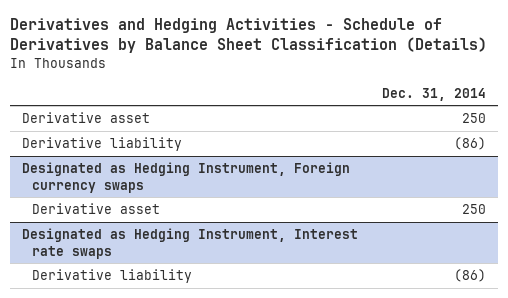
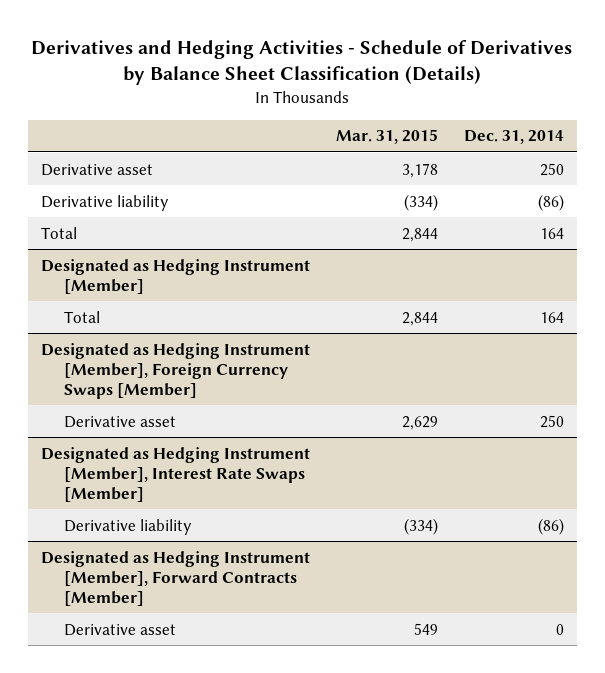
- | Dec. 31, 2014
+ | Mar. 31, 2015 | Dec. 31, 2014
- Designated as Hedging Instrument, Foreign currency swaps
+ Total | 2,844 | 164
+ Designated as Hedging Instrument [Member]
+ Total | 2,844 | 164
+ Designated as Hedging Instrument [Member], Foreign Currency Swaps [Member]
- Designated as Hedging Instrument, Interest rate swaps
+ Designated as Hedging Instrument [Member], Interest Rate Swaps [Member]
+ Designated as Hedging Instrument [Member], Forward Contracts [Member]
+ Derivative asset | 549 | 0

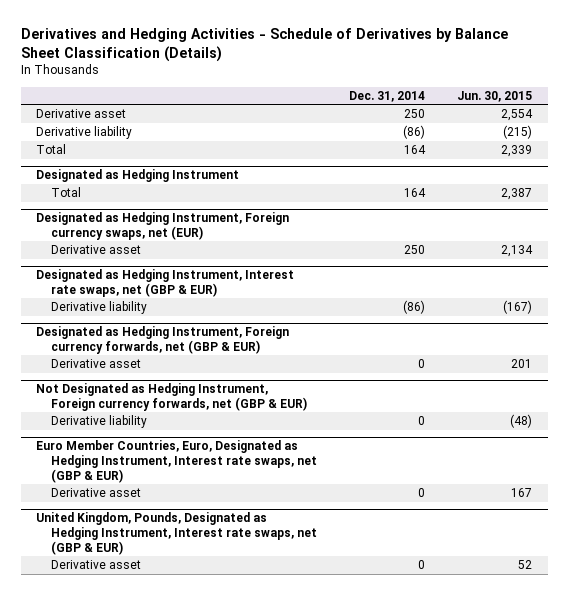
- | Mar. 31, 2015 | Dec. 31, 2014
+ | Dec. 31, 2014 | Jun. 30, 2015
- Designated as Hedging Instrument [Member]
+ Designated as Hedging Instrument
- Designated as Hedging Instrument [Member], Foreign Currency Swaps [Member]
+ Designated as Hedging Instrument, Foreign currency swaps, net (EUR)
- Designated as Hedging Instrument [Member], Interest Rate Swaps [Member]
+ Designated as Hedging Instrument, Interest rate swaps, net (GBP & EUR)
- Designated as Hedging Instrument [Member], Forward Contracts [Member]
+ Designated as Hedging Instrument, Foreign currency forwards, net (GBP & EUR)
+ Not Designated as Hedging Instrument, Foreign currency forwards, net (GBP & EUR)
+ Derivative liability | 0 | (48)
+ Euro Member Countries, Euro, Designated as Hedging Instrument, Interest rate swaps, net (GBP & EUR)
+ Derivative asset | 0 | 167
+ United Kingdom, Pounds, Designated as Hedging Instrument, Interest rate swaps, net (GBP & EUR)
+ Derivative asset | 0 | 52

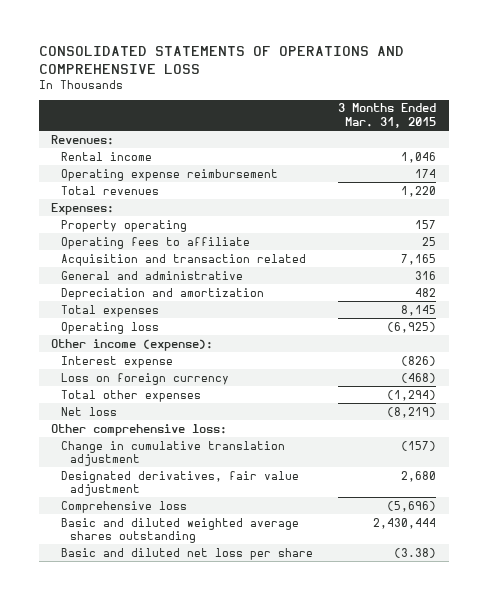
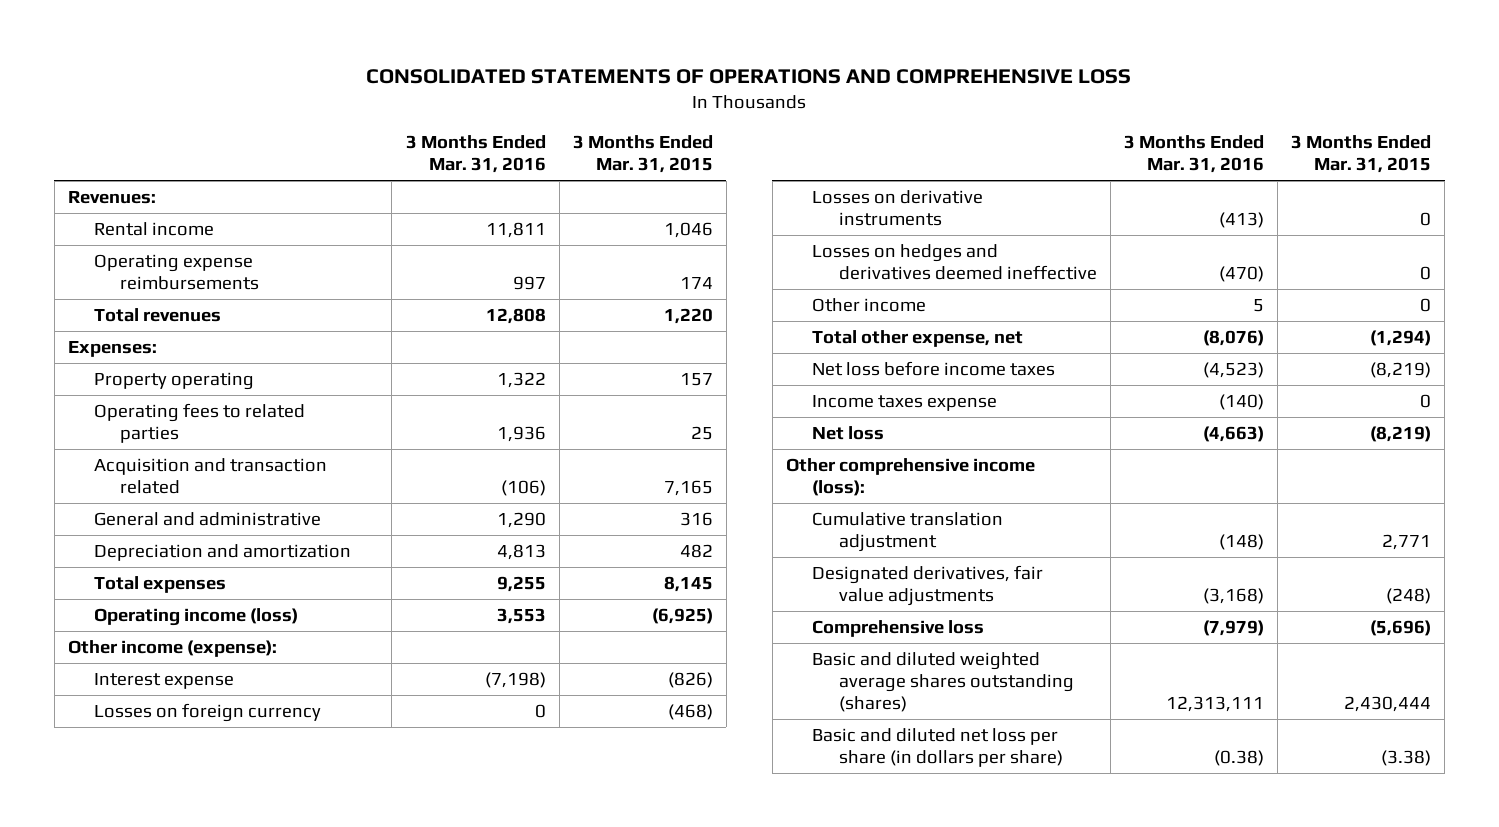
- | 3 Months Ended Mar. 31, 2015
+ | 3 Months Ended Mar. 31, 2016 | 3 Months Ended Mar. 31, 2015
- Operating expense reimbursement | 174
+ Operating expense reimbursements | 997 | 174
- Operating fees to affiliate | 25
+ Operating fees to related parties | 1,936 | 25
- Operating loss | (6,925)
+ Operating income (loss) | 3,553 | (6,925)
- Loss on foreign currency | (468)
- Total other expenses | (1,294)
+ Losses on foreign currency | 0 | (468)
+ Losses on derivative instruments | (413) | 0
+ Losses on hedges and derivatives deemed ineffective | (470) | 0
+ Other income | 5 | 0
+ Total other expense, net | (8,076) | (1,294)
+ Net loss before income taxes | (4,523) | (8,219)
+ Income taxes expense | (140) | 0
- Other comprehensive loss:
- Change in cumulative translation adjustment | (157)
- Designated derivatives, fair value adjustment | 2,680
+ Other comprehensive income (loss):
+ Cumulative translation adjustment | (148) | 2,771
+ Designated derivatives, fair value adjustments | (3,168) | (248)
- Basic and diluted weighted average shares outstanding | 2,430,444
- Basic and diluted net loss per share | (3.38)
+ Basic and diluted weighted average shares outstanding (shares) | 12,313,111 | 2,430,444
+ Basic and diluted net loss per share (in dollars per share) | (0.38) | (3.38)

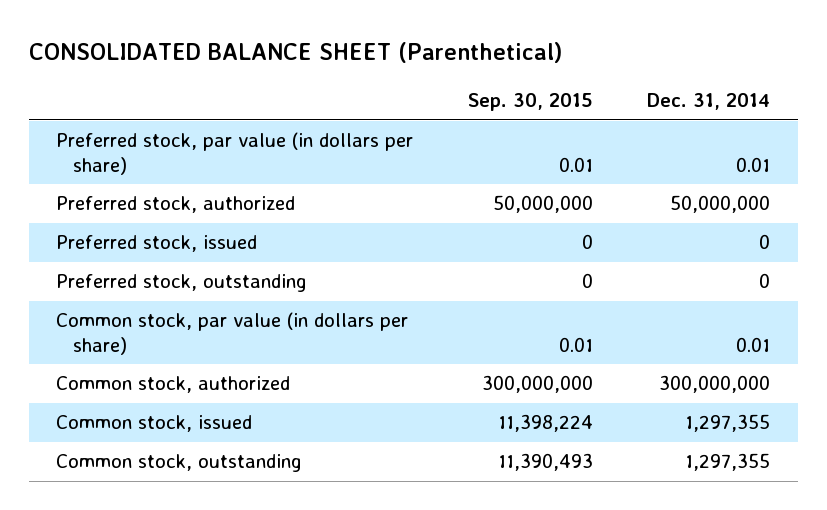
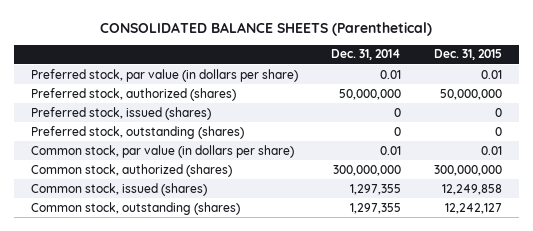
- CONSOLIDATED BALANCE SHEET (Parenthetical)
+ CONSOLIDATED BALANCE SHEETS (Parenthetical)
- | Sep. 30, 2015 | Dec. 31, 2014
+ | Dec. 31, 2014 | Dec. 31, 2015
- Preferred stock, authorized | 50,000,000 | 50,000,000
- Preferred stock, issued | 0 | 0
- Preferred stock, outstanding | 0 | 0
+ Preferred stock, authorized (shares) | 50,000,000 | 50,000,000
+ Preferred stock, issued (shares) | 0 | 0
+ Preferred stock, outstanding (shares) | 0 | 0
- Common stock, authorized | 300,000,000 | 300,000,000
- Common stock, issued | 11,398,224 | 1,297,355
- Common stock, outstanding | 11,390,493 | 1,297,355
+ Common stock, authorized (shares) | 300,000,000 | 300,000,000
+ Common stock, issued (shares) | 1,297,355 | 12,249,858
+ Common stock, outstanding (shares) | 1,297,355 | 12,242,127

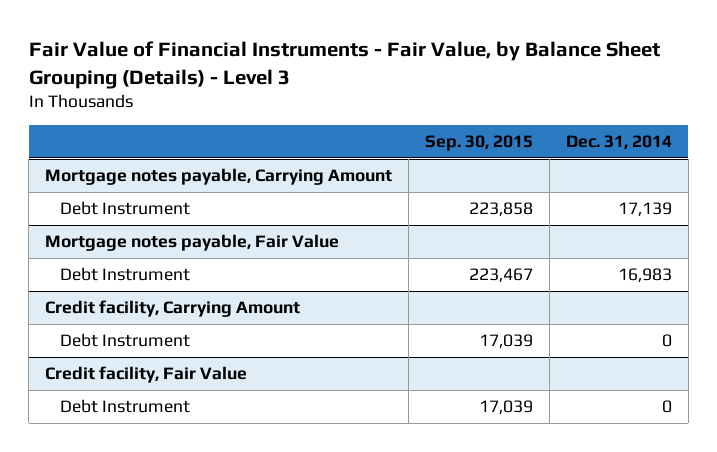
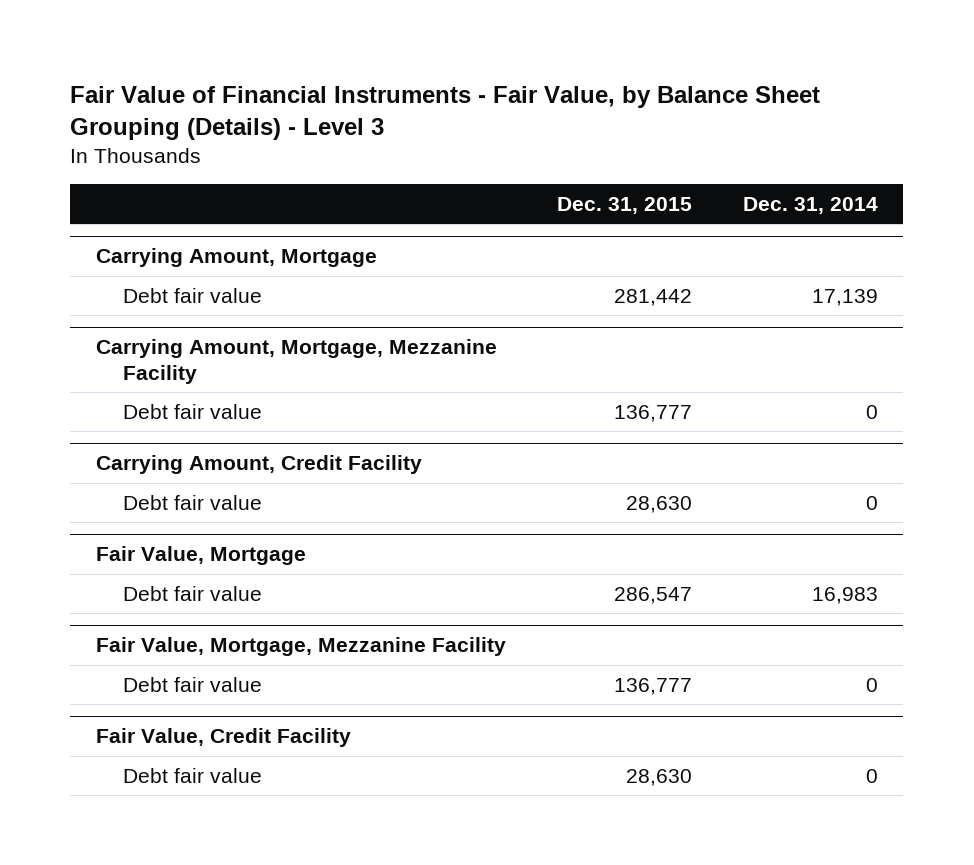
- | Sep. 30, 2015 | Dec. 31, 2014
+ | Dec. 31, 2015 | Dec. 31, 2014
- Mortgage notes payable, Carrying Amount
- Debt Instrument | 223,858 | 17,139
- Mortgage notes payable, Fair Value
- Debt Instrument | 223,467 | 16,983
- Credit facility, Carrying Amount
- Debt Instrument | 17,039 | 0
- Credit facility, Fair Value
- Debt Instrument | 17,039 | 0
+ Carrying Amount, Mortgage
+ Debt fair value | 281,442 | 17,139
+ Carrying Amount, Mortgage, Mezzanine Facility
+ Debt fair value | 136,777 | 0
+ Carrying Amount, Credit Facility
+ Debt fair value | 28,630 | 0
+ Fair Value, Mortgage
+ Debt fair value | 286,547 | 16,983
+ Fair Value, Mortgage, Mezzanine Facility
+ Debt fair value | 136,777 | 0
+ Fair Value, Credit Facility
+ Debt fair value | 28,630 | 0

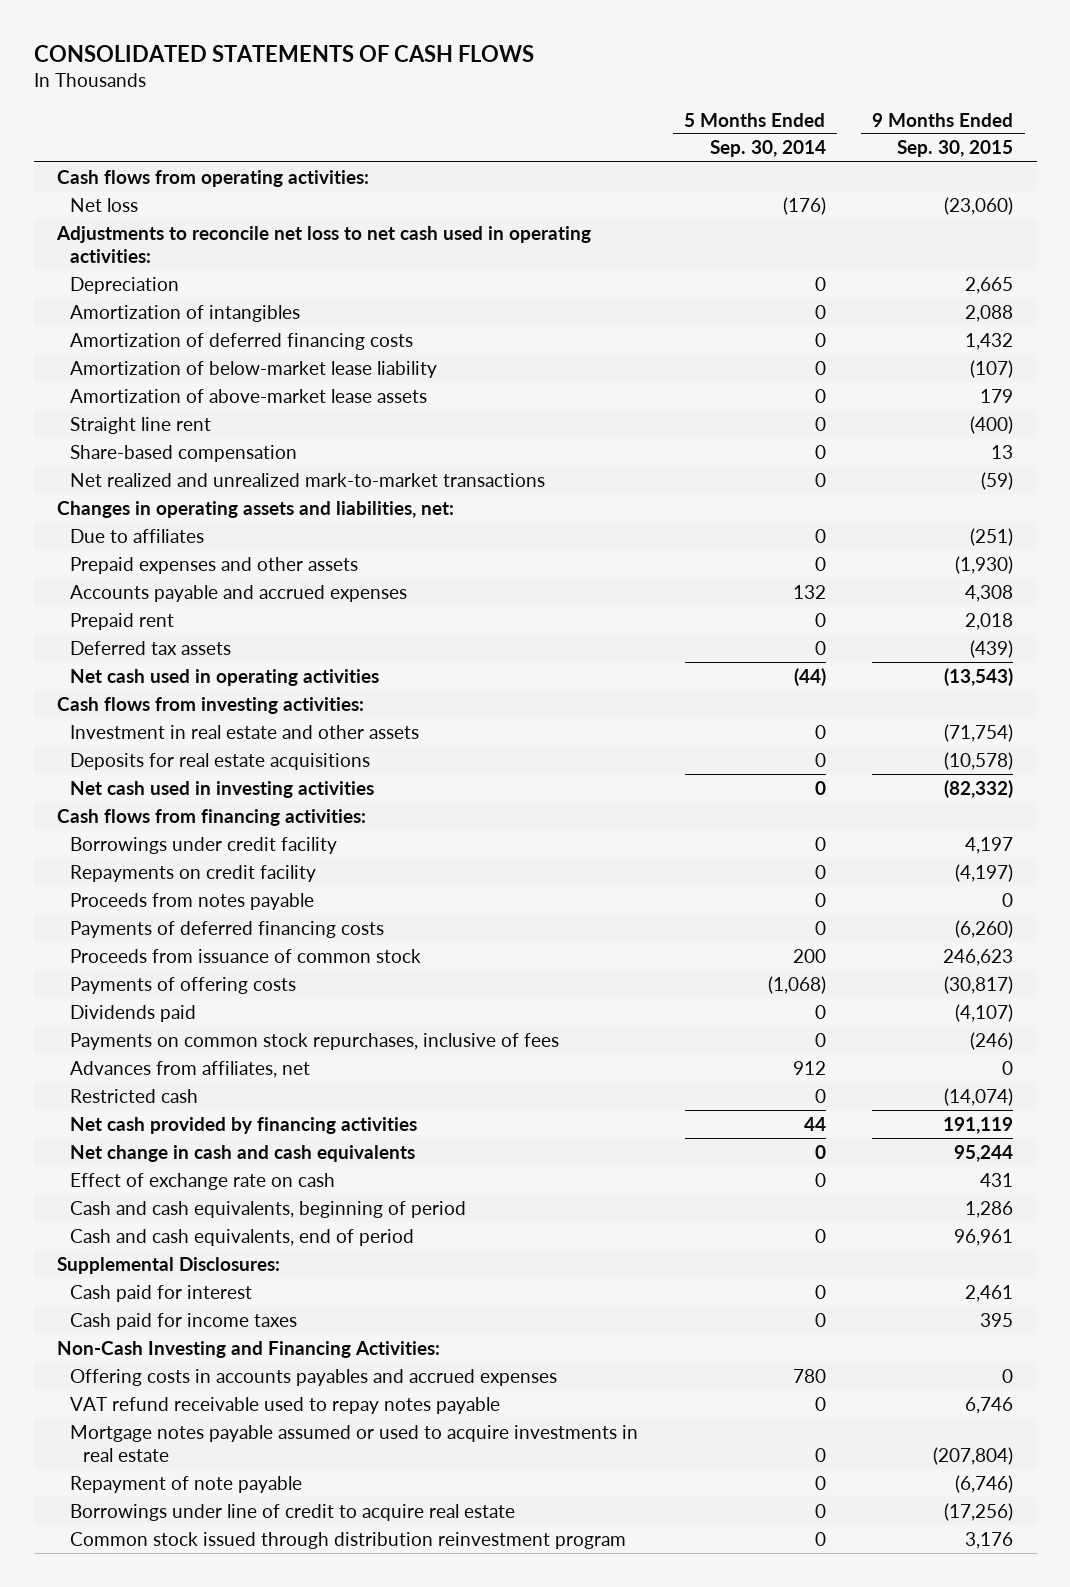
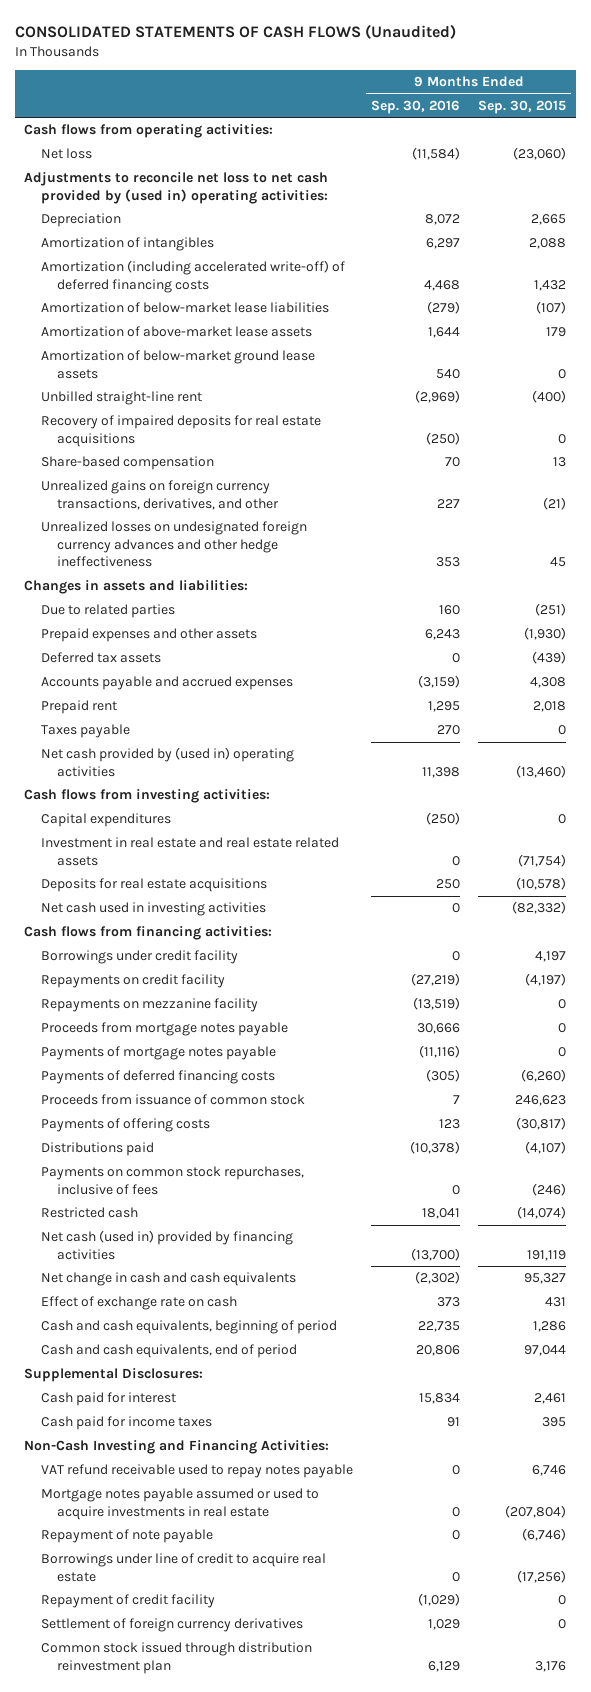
- CONSOLIDATED STATEMENTS OF CASH FLOWS
+ CONSOLIDATED STATEMENTS OF CASH FLOWS (Unaudited)
- | 5 Months Ended Sep. 30, 2014 | 9 Months Ended Sep. 30, 2015
+ | 9 Months Ended Sep. 30, 2016 | 9 Months Ended Sep. 30, 2015
- Adjustments to reconcile net loss to net cash used in operating activities:
+ Adjustments to reconcile net loss to net cash provided by (used in) operating activities:
- Amortization of deferred financing costs | 0 | 1,432
- Amortization of below-market lease liability | 0 | (107)
+ Amortization (including accelerated write-off) of deferred financing costs | 4,468 | 1,432
+ Amortization of below-market lease liabilities | (279) | (107)
- Straight line rent | 0 | (400)
+ Amortization of below-market ground lease assets | 540 | 0
+ Unbilled straight-line rent | (2,969) | (400)
+ Recovery of impaired deposits for real estate acquisitions | (250) | 0
- Net realized and unrealized mark-to-market transactions | 0 | (59)
- Changes in operating assets and liabilities, net:
- Due to affiliates | 0 | (251)
+ Unrealized gains on foreign currency transactions, derivatives, and other | 227 | (21)
+ Unrealized losses on undesignated foreign currency advances and other hedge ineffectiveness | 353 | 45
+ Changes in assets and liabilities:
+ Due to related parties | 160 | (251)
moved up: Deferred tax assets | 0 | (439)
- Net cash used in operating activities | (44) | (13,543)
+ Taxes payable | 270 | 0
+ Net cash provided by (used in) operating activities | 11,398 | (13,460)
- Investment in real estate and other assets | 0 | (71,754)
+ Capital expenditures | (250) | 0
+ Investment in real estate and real estate related assets | 0 | (71,754)
- Proceeds from notes payable | 0 | 0
+ Repayments on mezzanine facility | (13,519) | 0
+ Proceeds from mortgage notes payable | 30,666 | 0
+ Payments of mortgage notes payable | (11,116) | 0
- Dividends paid | 0 | (4,107)
+ Distributions paid | (10,378) | (4,107)
- Advances from affiliates, net | 912 | 0
- Net cash provided by financing activities | 44 | 191,119
- Net change in cash and cash equivalents | 0 | 95,244
+ Net cash (used in) provided by financing activities | (13,700) | 191,119
+ Net change in cash and cash equivalents | (2,302) | 95,327
- Cash and cash equivalents, end of period | 0 | 96,961
+ Cash and cash equivalents, end of period | 20,806 | 97,044
- Offering costs in accounts payables and accrued expenses | 780 | 0
- Common stock issued through distribution reinvestment program | 0 | 3,176
+ Repayment of credit facility | (1,029) | 0
+ Settlement of foreign currency derivatives | 1,029 | 0
+ Common stock issued through distribution reinvestment plan | 6,129 | 3,176

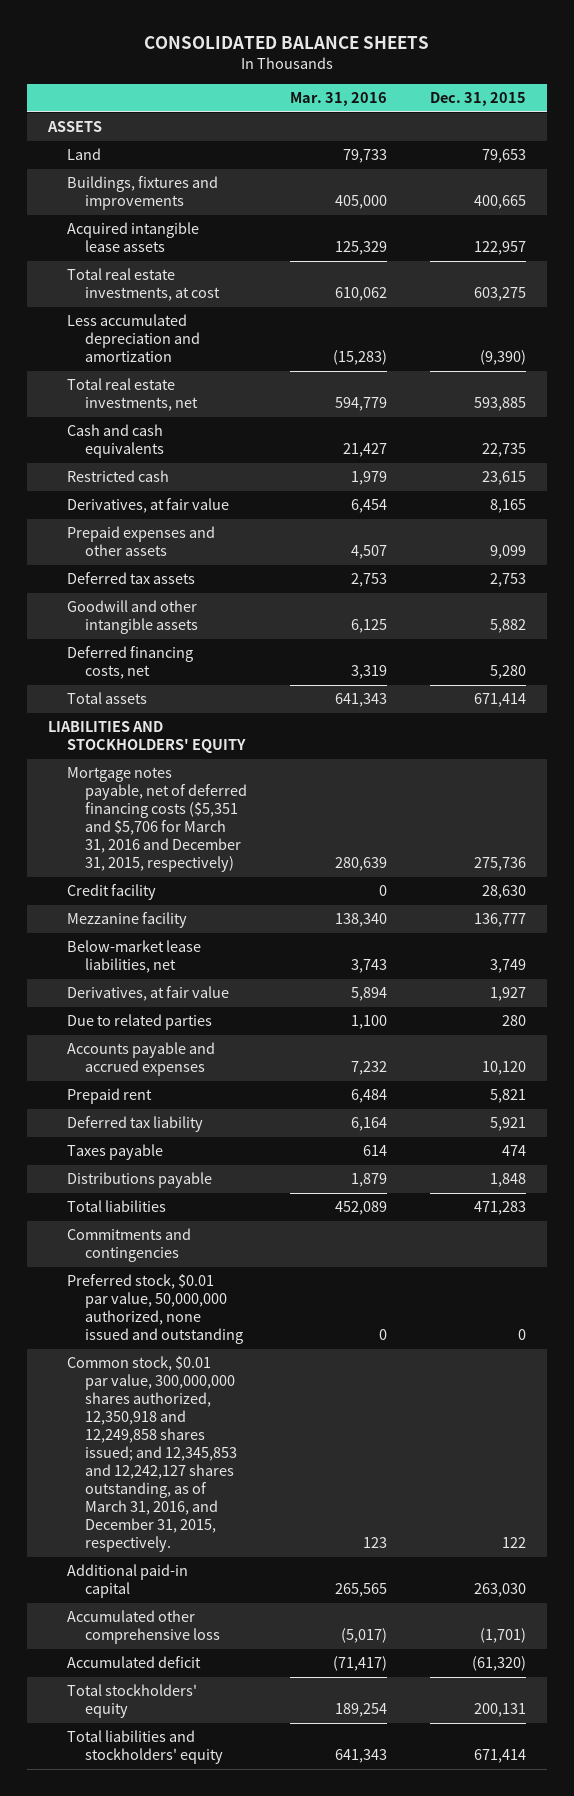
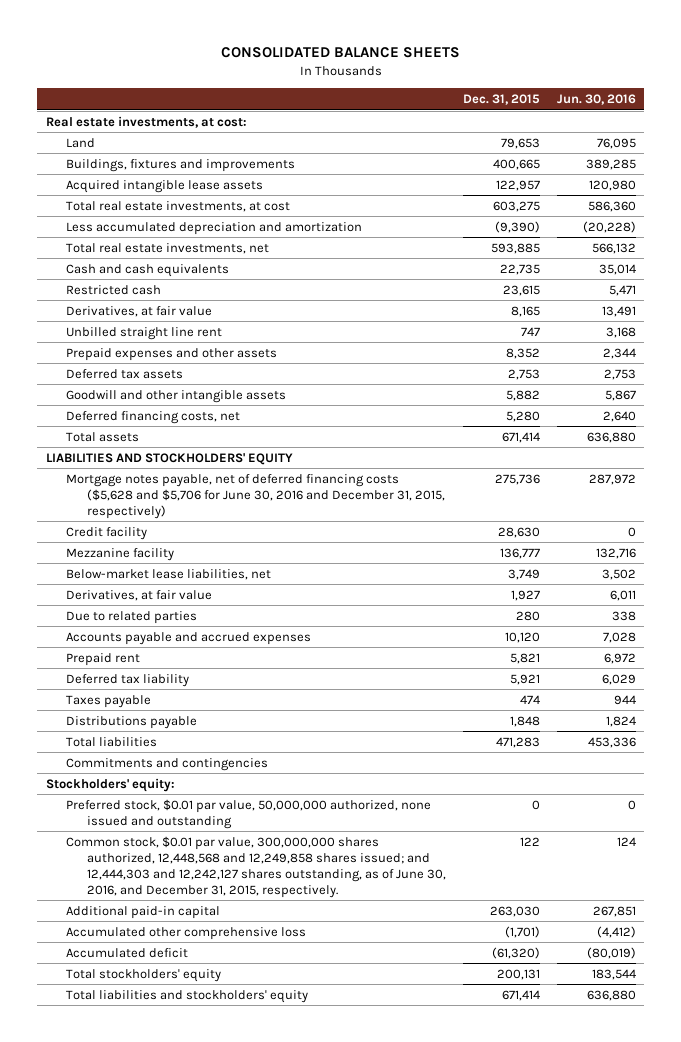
- | Mar. 31, 2016 | Dec. 31, 2015
+ | Dec. 31, 2015 | Jun. 30, 2016
- ASSETS
+ Real estate investments, at cost:
- Prepaid expenses and other assets | 4,507 | 9,099
+ Unbilled straight line rent | 747 | 3,168
+ Prepaid expenses and other assets | 8,352 | 2,344
- Mortgage notes payable, net of deferred financing costs ($5,351 and $5,706 for March 31, 2016 and December 31, 2015, respectively) | 280,639 | 275,736
+ Mortgage notes payable, net of deferred financing costs ($5,628 and $5,706 for June 30, 2016 and December 31, 2015, respectively) | 275,736 | 287,972
+ Stockholders' equity:
- Common stock, $0.01 par value, 300,000,000 shares authorized, 12,350,918 and 12,249,858 shares issued; and 12,345,853 and 12,242,127 shares outstanding, as of March 31, 2016, and December 31, 2015, respectively. | 123 | 122
+ Common stock, $0.01 par value, 300,000,000 shares authorized, 12,448,568 and 12,249,858 shares issued; and 12,444,303 and 12,242,127 shares outstanding, as of June 30, 2016, and December 31, 2015, respectively. | 122 | 124

